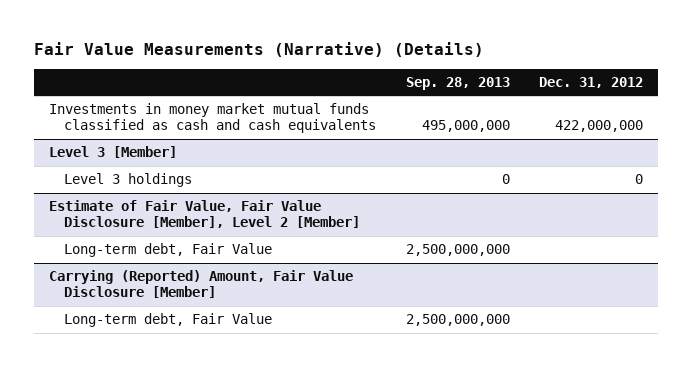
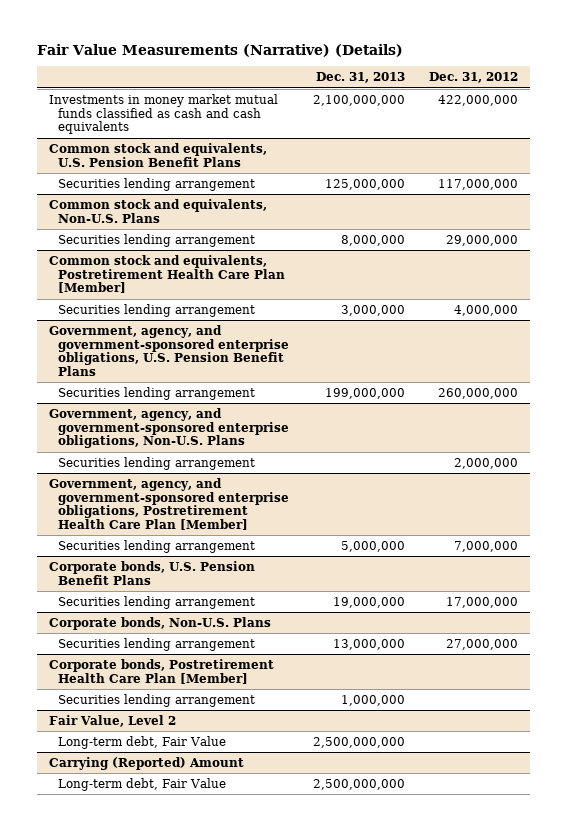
- | Sep. 28, 2013 | Dec. 31, 2012
+ | Dec. 31, 2013 | Dec. 31, 2012
- Level 3 [Member]
- Level 3 holdings | 0 | 0
- Estimate of Fair Value, Fair Value Disclosure [Member], Level 2 [Member]
+ Common stock and equivalents, U.S. Pension Benefit Plans
+ Securities lending arrangement | 125,000,000 | 117,000,000
+ Common stock and equivalents, Non-U.S. Plans
+ Securities lending arrangement | 8,000,000 | 29,000,000
+ Common stock and equivalents, Postretirement Health Care Plan [Member]
+ Securities lending arrangement | 3,000,000 | 4,000,000
+ Government, agency, and government-sponsored enterprise obligations, U.S. Pension Benefit Plans
+ Securities lending arrangement | 199,000,000 | 260,000,000
+ Government, agency, and government-sponsored enterprise obligations, Non-U.S. Plans
+ Securities lending arrangement | | 2,000,000
+ Government, agency, and government-sponsored enterprise obligations, Postretirement Health Care Plan [Member]
+ Securities lending arrangement | 5,000,000 | 7,000,000
+ Corporate bonds, U.S. Pension Benefit Plans
+ Securities lending arrangement | 19,000,000 | 17,000,000
+ Corporate bonds, Non-U.S. Plans
+ Securities lending arrangement | 13,000,000 | 27,000,000
+ Corporate bonds, Postretirement Health Care Plan [Member]
+ Securities lending arrangement | 1,000,000 |
+ Fair Value, Level 2
- Carrying (Reported) Amount, Fair Value Disclosure [Member]
+ Carrying (Reported) Amount

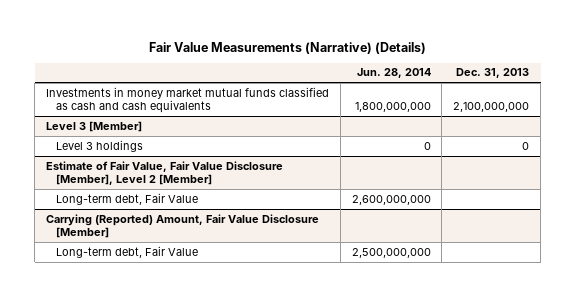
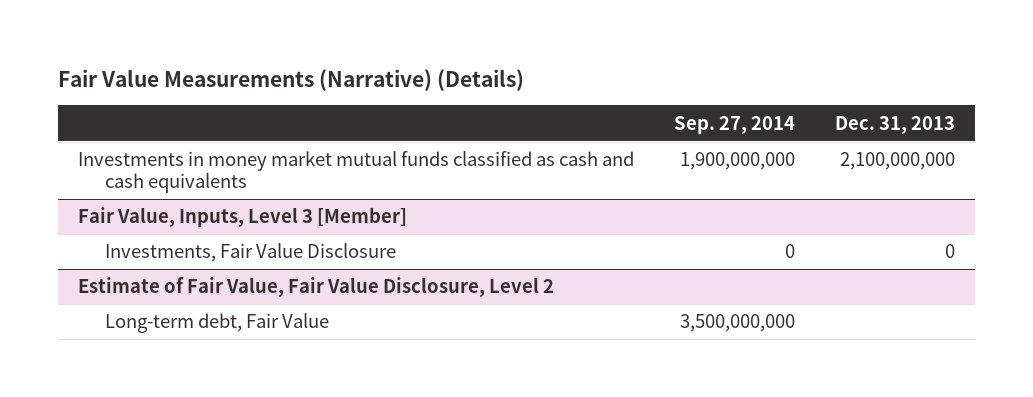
- | Jun. 28, 2014 | Dec. 31, 2013
+ | Sep. 27, 2014 | Dec. 31, 2013
- Level 3 [Member]
- Level 3 holdings | 0 | 0
- Estimate of Fair Value, Fair Value Disclosure [Member], Level 2 [Member]
+ Fair Value, Inputs, Level 3 [Member]
+ Investments, Fair Value Disclosure | 0 | 0
+ Estimate of Fair Value, Fair Value Disclosure, Level 2
- Carrying (Reported) Amount, Fair Value Disclosure [Member]
- Long-term debt, Fair Value | 2,500,000,000 |

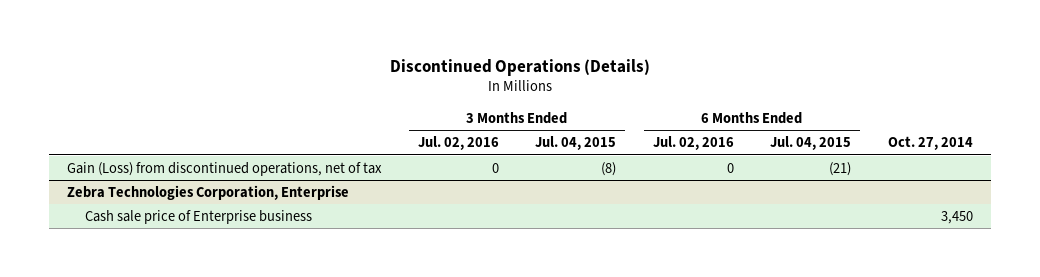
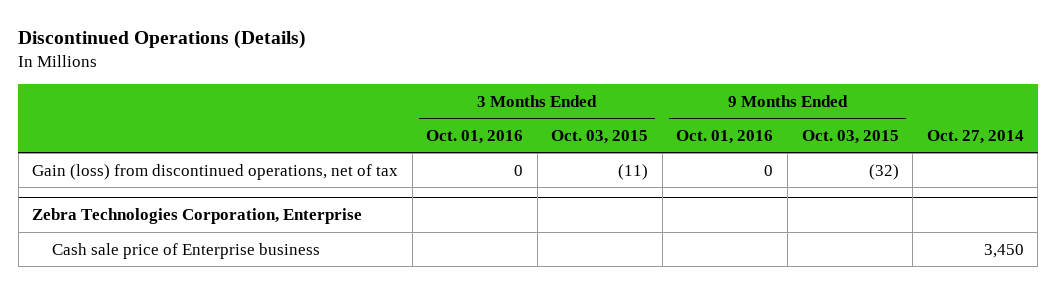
- | 3 Months Ended Jul. 02, 2016 | 3 Months Ended Jul. 04, 2015 | 6 Months Ended Jul. 02, 2016 | 6 Months Ended Jul. 04, 2015 | Oct. 27, 2014
+ | 3 Months Ended Oct. 01, 2016 | 3 Months Ended Oct. 03, 2015 | 9 Months Ended Oct. 01, 2016 | 9 Months Ended Oct. 03, 2015 | Oct. 27, 2014
- Gain (Loss) from discontinued operations, net of tax | 0 | (8) | 0 | (21) |
+ Gain (loss) from discontinued operations, net of tax | 0 | (11) | 0 | (32) |

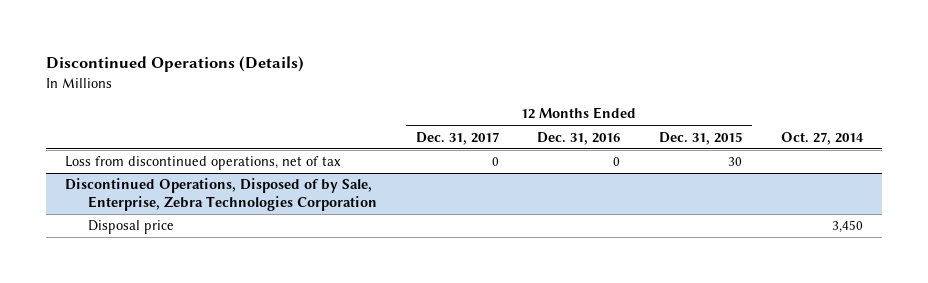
- | 3 Months Ended Oct. 01, 2016 | 3 Months Ended Oct. 03, 2015 | 9 Months Ended Oct. 01, 2016 | 9 Months Ended Oct. 03, 2015 | Oct. 27, 2014
+ | 12 Months Ended Dec. 31, 2017 | 12 Months Ended Dec. 31, 2016 | 12 Months Ended Dec. 31, 2015 | Oct. 27, 2014
- Gain (loss) from discontinued operations, net of tax | 0 | (11) | 0 | (32) |
- Zebra Technologies Corporation, Enterprise
- Cash sale price of Enterprise business | | | | | 3,450
+ Loss from discontinued operations, net of tax | 0 | 0 | 30 |
+ Discontinued Operations, Disposed of by Sale, Enterprise, Zebra Technologies Corporation
+ Disposal price | | | | 3,450

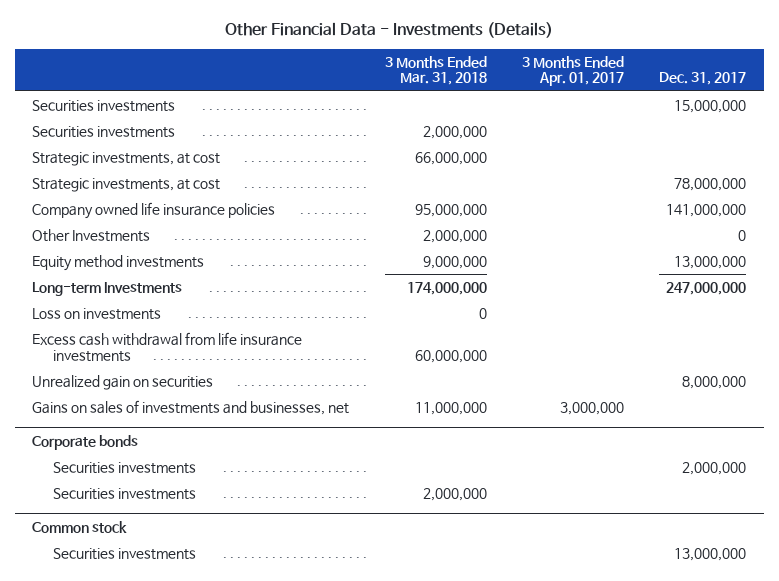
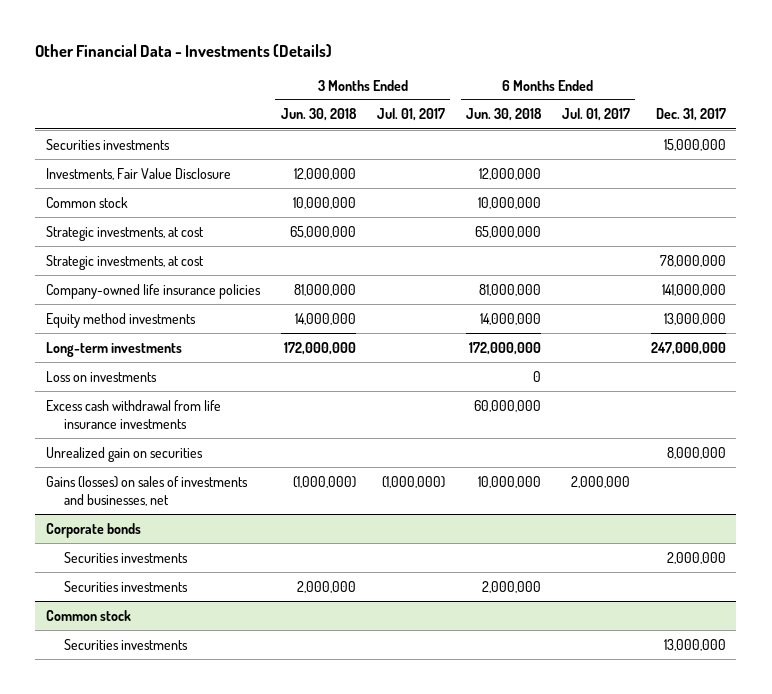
- | 3 Months Ended Mar. 31, 2018 | 3 Months Ended Apr. 01, 2017 | Dec. 31, 2017
+ | 3 Months Ended Jun. 30, 2018 | 3 Months Ended Jul. 01, 2017 | 6 Months Ended Jun. 30, 2018 | 6 Months Ended Jul. 01, 2017 | Dec. 31, 2017
- Securities investments | 2,000,000 | |
+ Investments, Fair Value Disclosure | 12,000,000 | | 12,000,000 | |
+ Common stock | 10,000,000 | | 10,000,000 | |
- Company owned life insurance policies | 95,000,000 | | 141,000,000
- Other Investments | 2,000,000 | | 0
+ Company-owned life insurance policies | 81,000,000 | | 81,000,000 | | 141,000,000
- Long-term Investments | 174,000,000 | | 247,000,000
+ Long-term investments | 172,000,000 | | 172,000,000 | | 247,000,000
- Gains on sales of investments and businesses, net | 11,000,000 | 3,000,000 |
+ Gains (losses) on sales of investments and businesses, net | (1,000,000) | (1,000,000) | 10,000,000 | 2,000,000 |

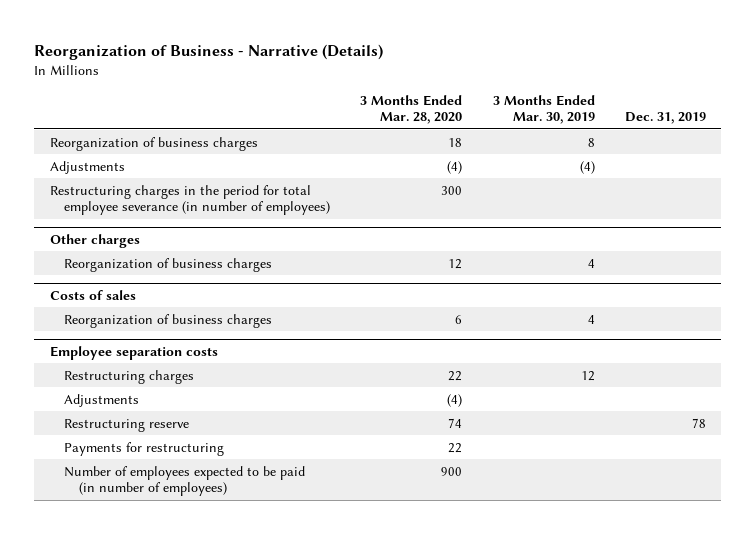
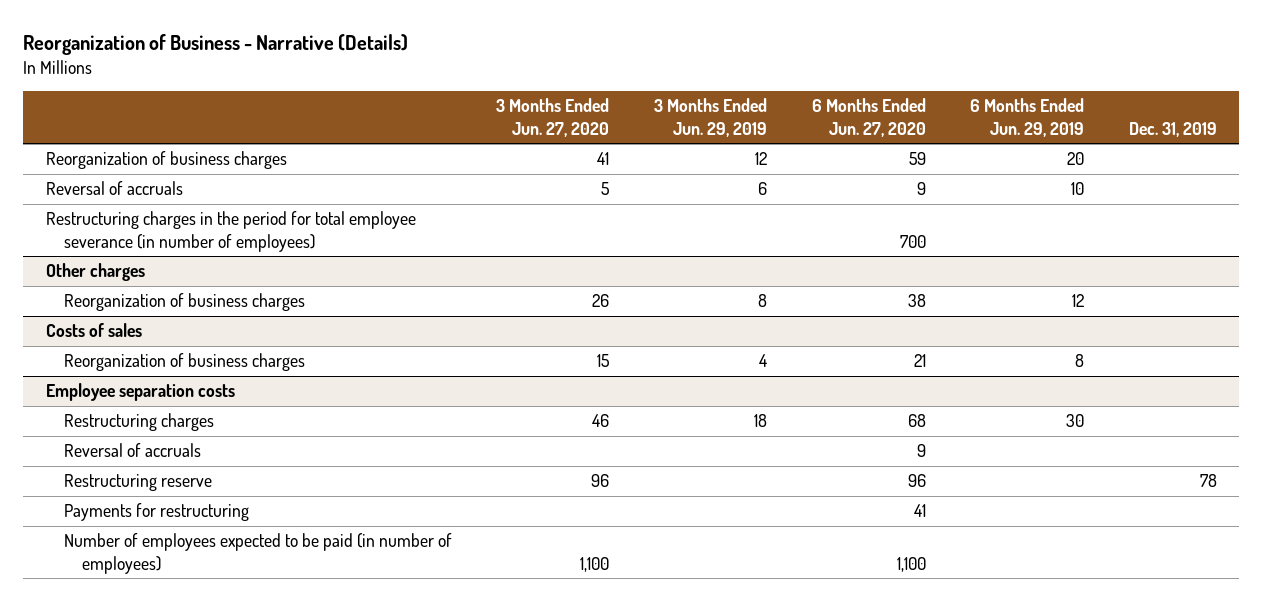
- | 3 Months Ended Mar. 28, 2020 | 3 Months Ended Mar. 30, 2019 | Dec. 31, 2019
+ | 3 Months Ended Jun. 27, 2020 | 3 Months Ended Jun. 29, 2019 | 6 Months Ended Jun. 27, 2020 | 6 Months Ended Jun. 29, 2019 | Dec. 31, 2019
- Adjustments | (4) | (4) |
+ Reversal of accruals | 5 | 6 | 9 | 10 |
@ Employee separation costs
- Adjustments | (4) | |
+ Reversal of accruals | | | 9 | |

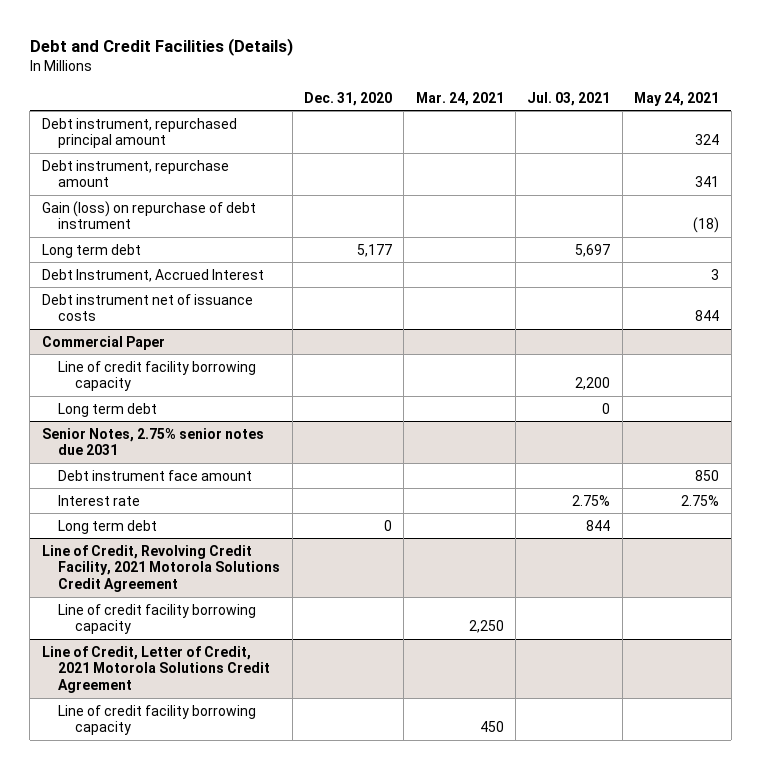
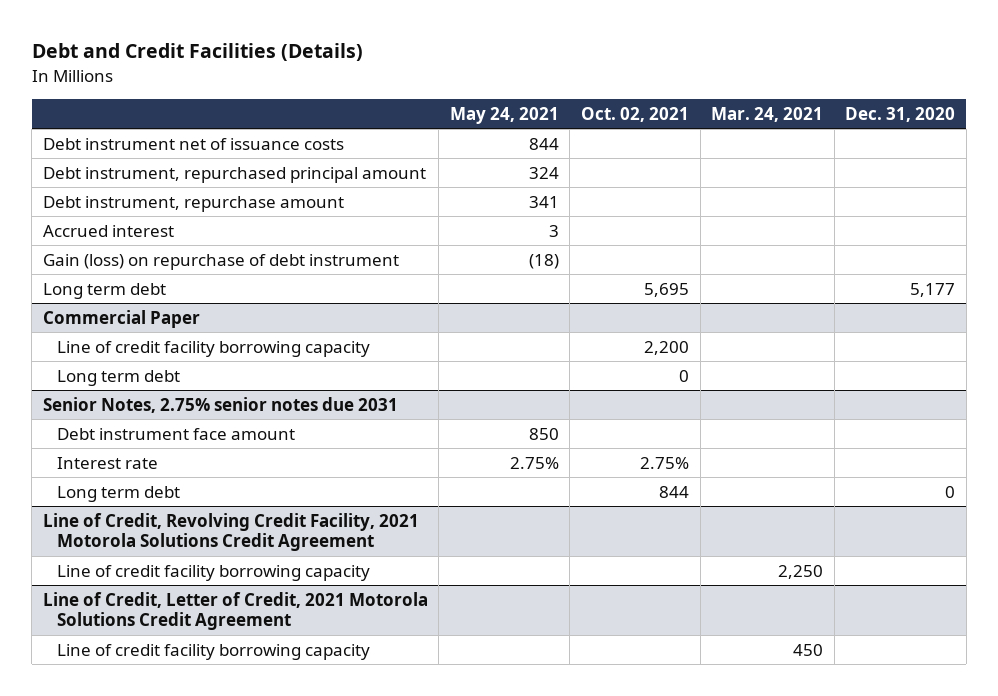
- | Dec. 31, 2020 | Mar. 24, 2021 | Jul. 03, 2021 | May 24, 2021
+ | May 24, 2021 | Oct. 02, 2021 | Mar. 24, 2021 | Dec. 31, 2020
moved up: Debt instrument net of issuance costs | 844 | | |
+ Accrued interest | 3 | | |
- Debt Instrument, Accrued Interest | | | | 3

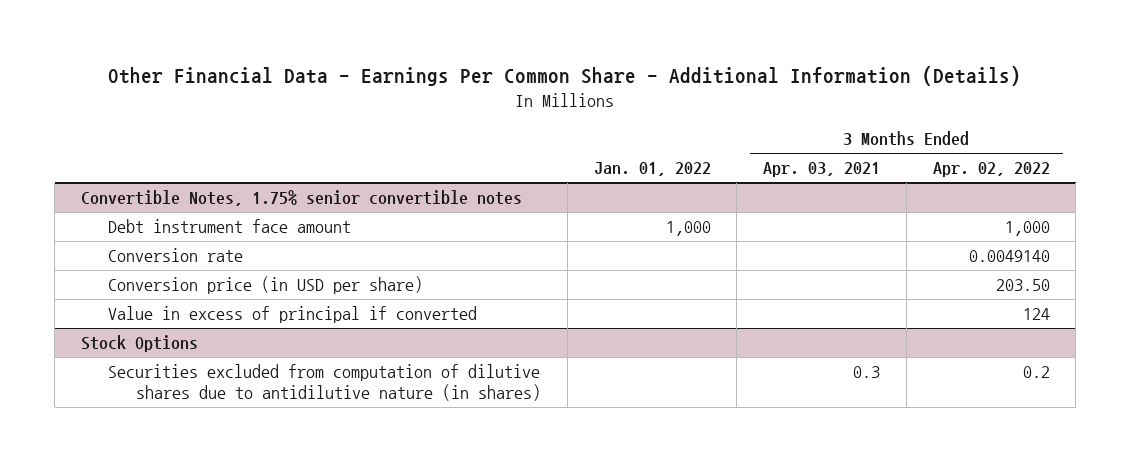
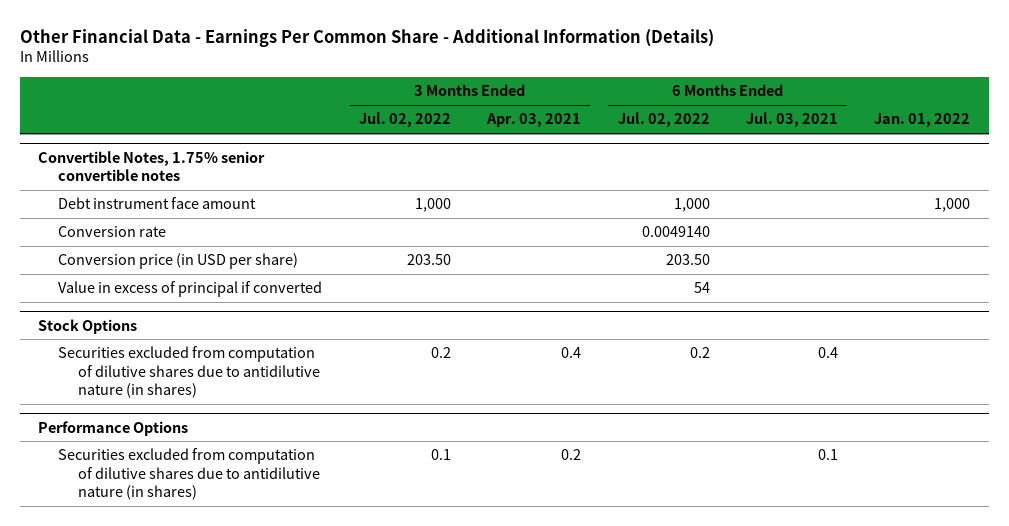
- | Jan. 01, 2022 | 3 Months Ended Apr. 03, 2021 | 3 Months Ended Apr. 02, 2022
+ | 3 Months Ended Jul. 02, 2022 | 3 Months Ended Apr. 03, 2021 | 6 Months Ended Jul. 02, 2022 | 6 Months Ended Jul. 03, 2021 | Jan. 01, 2022
@ Stock Options
- Securities excluded from computation of dilutive shares due to antidilutive nature (in shares) | | 0.3 | 0.2
+ Securities excluded from computation of dilutive shares due to antidilutive nature (in shares) | 0.2 | 0.4 | 0.2 | 0.4 |
+ Performance Options
+ Securities excluded from computation of dilutive shares due to antidilutive nature (in shares) | 0.1 | 0.2 | | 0.1 |

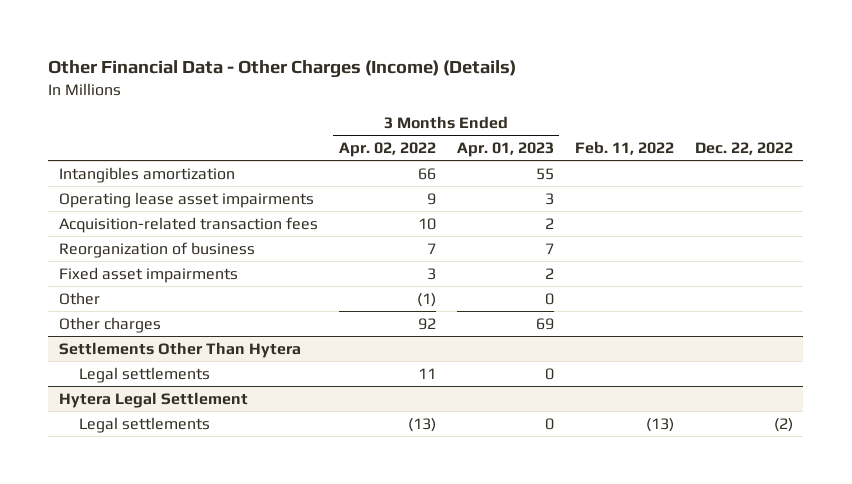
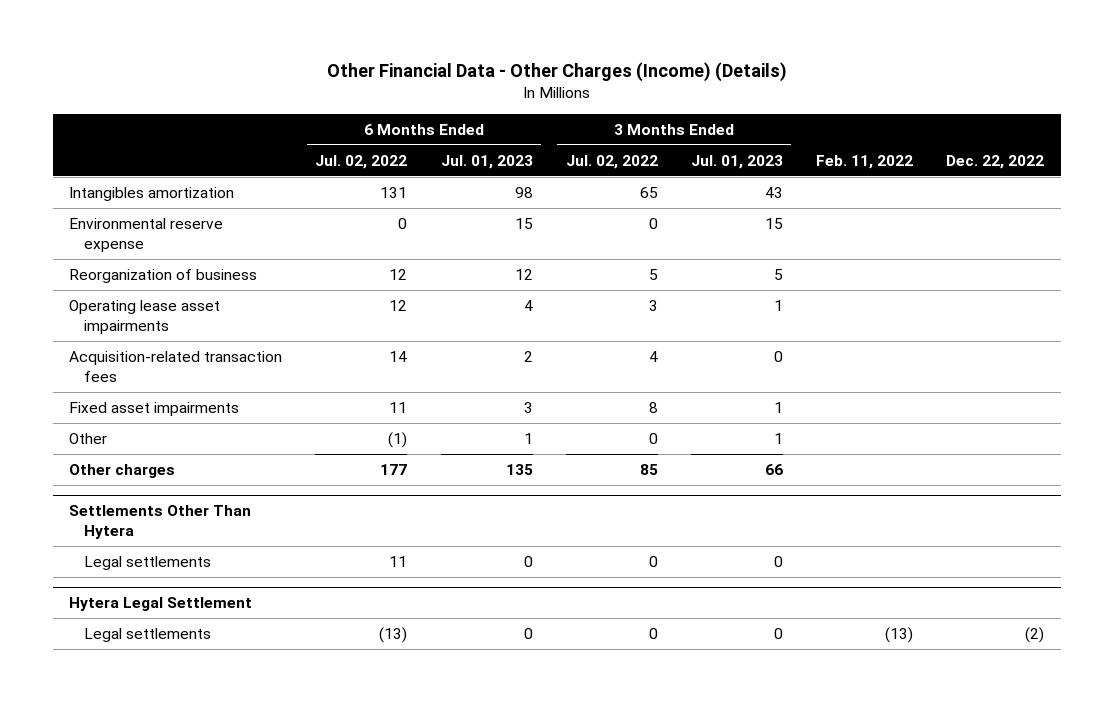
- | 3 Months Ended Apr. 02, 2022 | 3 Months Ended Apr. 01, 2023 | Feb. 11, 2022 | Dec. 22, 2022
+ | 6 Months Ended Jul. 02, 2022 | 6 Months Ended Jul. 01, 2023 | 3 Months Ended Jul. 02, 2022 | 3 Months Ended Jul. 01, 2023 | Feb. 11, 2022 | Dec. 22, 2022
+ Environmental reserve expense | 0 | 15 | 0 | 15 | |
moved up: Reorganization of business | 12 | 12 | 5 | 5 | |

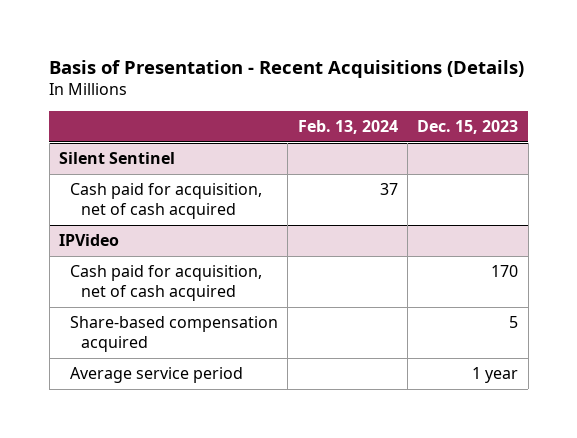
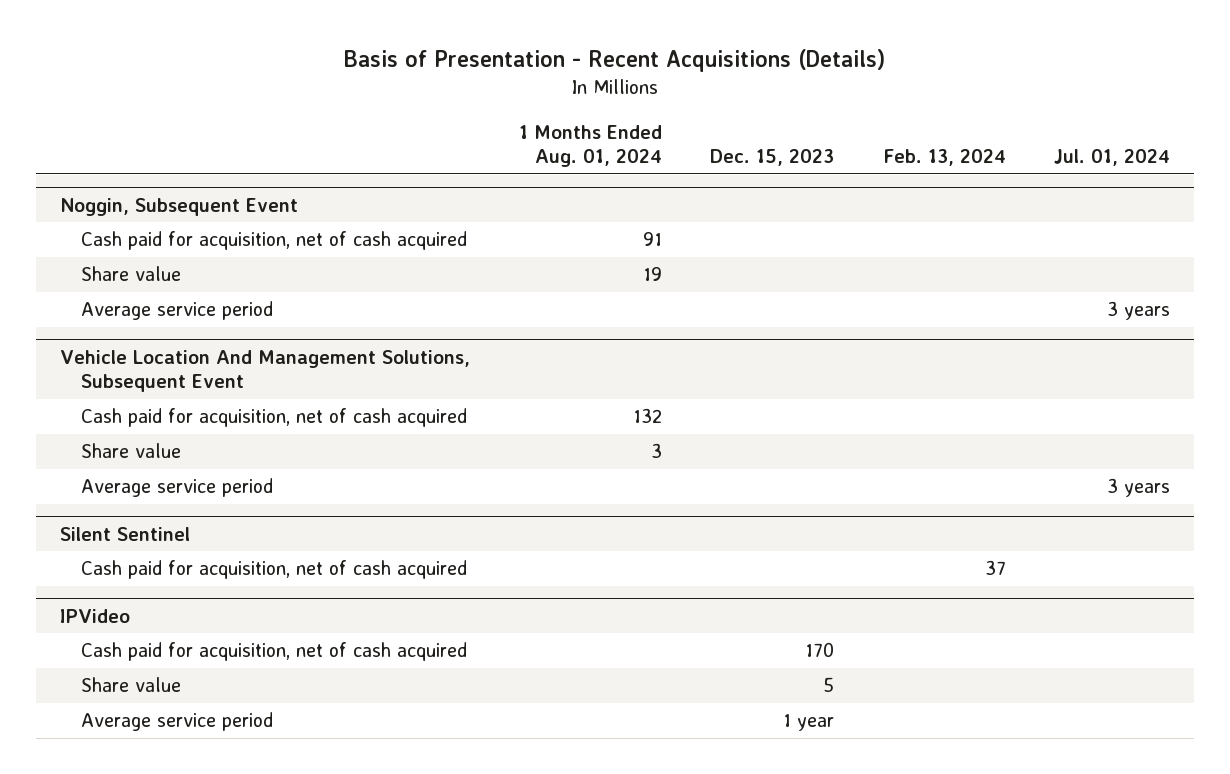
- | Feb. 13, 2024 | Dec. 15, 2023
+ | 1 Months Ended Aug. 01, 2024 | Dec. 15, 2023 | Feb. 13, 2024 | Jul. 01, 2024
+ Noggin, Subsequent Event
+ Cash paid for acquisition, net of cash acquired | 91 | | |
+ Share value | 19 | | |
+ Average service period | | | | 3 years
+ Vehicle Location And Management Solutions, Subsequent Event
+ Cash paid for acquisition, net of cash acquired | 132 | | |
+ Share value | 3 | | |
+ Average service period | | | | 3 years
@ IPVideo
- Share-based compensation acquired | | 5
+ Share value | | 5 | |

